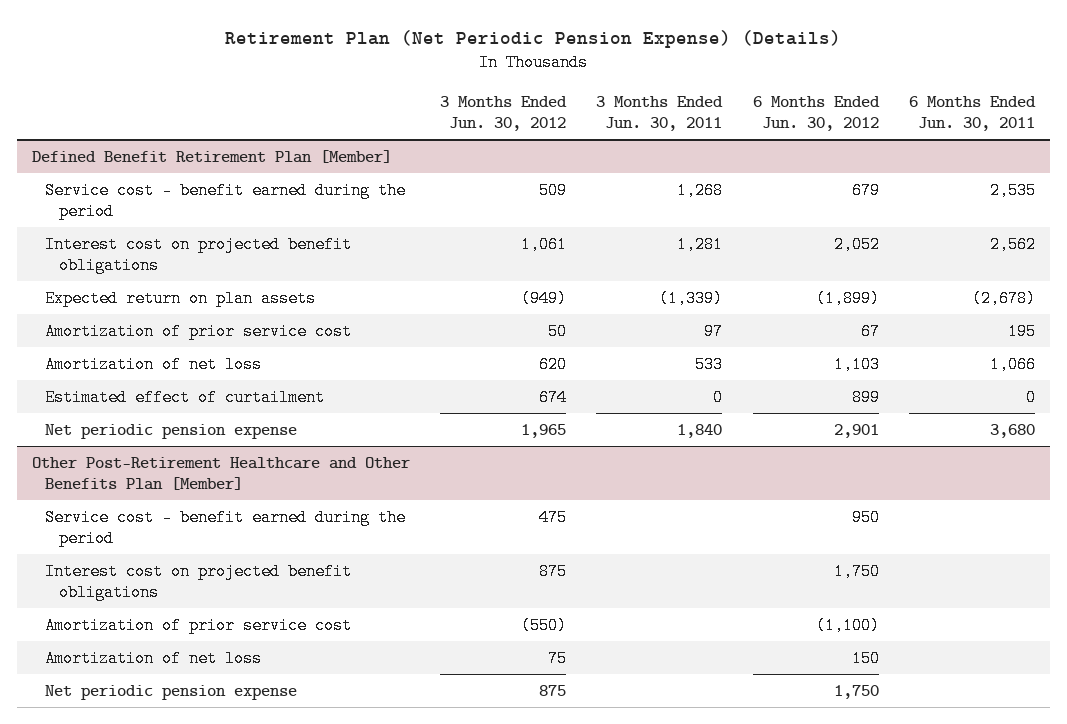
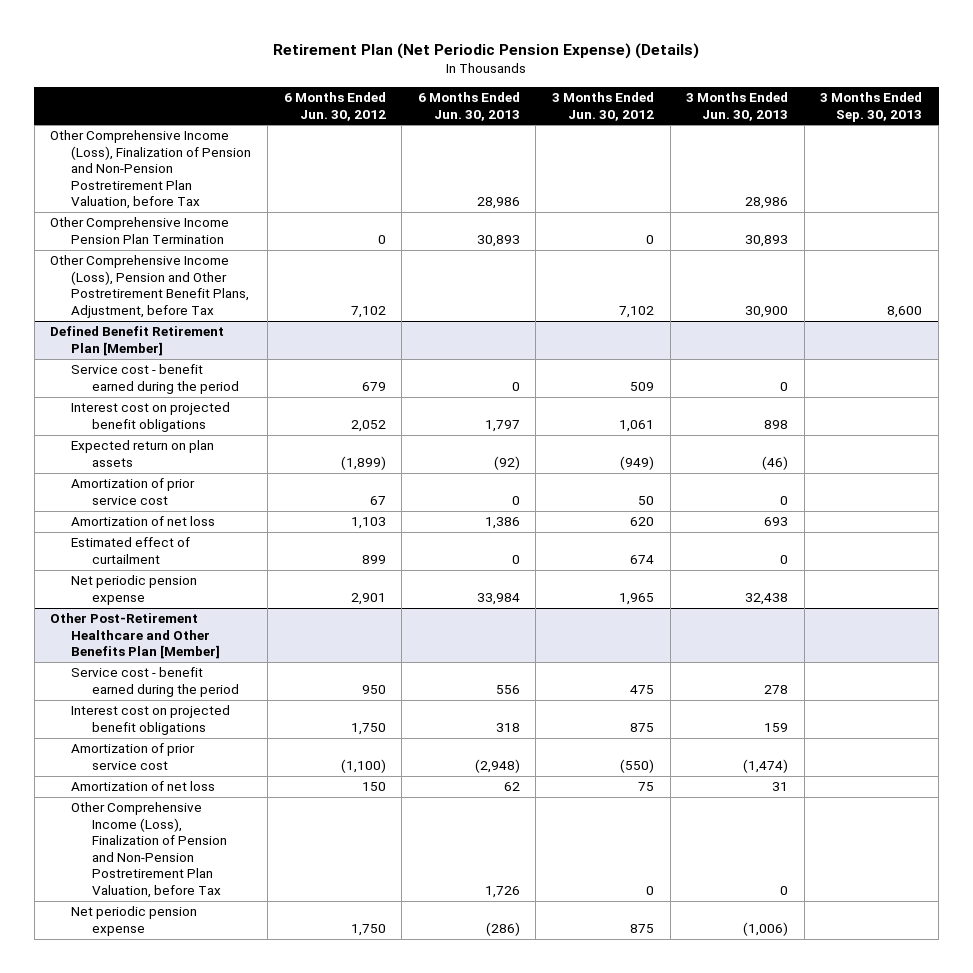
- | 3 Months Ended Jun. 30, 2012 | 3 Months Ended Jun. 30, 2011 | 6 Months Ended Jun. 30, 2012 | 6 Months Ended Jun. 30, 2011
+ | 6 Months Ended Jun. 30, 2012 | 6 Months Ended Jun. 30, 2013 | 3 Months Ended Jun. 30, 2012 | 3 Months Ended Jun. 30, 2013 | 3 Months Ended Sep. 30, 2013
+ Other Comprehensive Income (Loss), Finalization of Pension and Non-Pension Postretirement Plan Valuation, before Tax | | 28,986 | | 28,986 |
+ Other Comprehensive Income Pension Plan Termination | 0 | 30,893 | 0 | 30,893 |
+ Other Comprehensive Income (Loss), Pension and Other Postretirement Benefit Plans, Adjustment, before Tax | 7,102 | | 7,102 | 30,900 | 8,600
@ Other Post-Retirement Healthcare and Other Benefits Plan [Member]
+ Other Comprehensive Income (Loss), Finalization of Pension and Non-Pension Postretirement Plan Valuation, before Tax | | 1,726 | 0 | 0 |

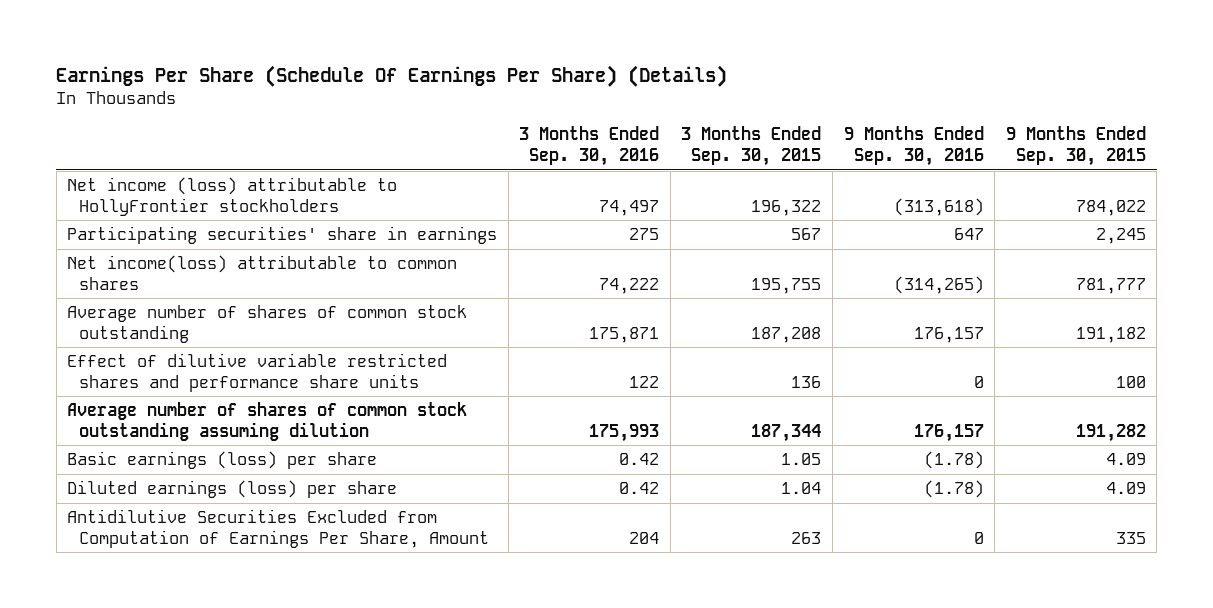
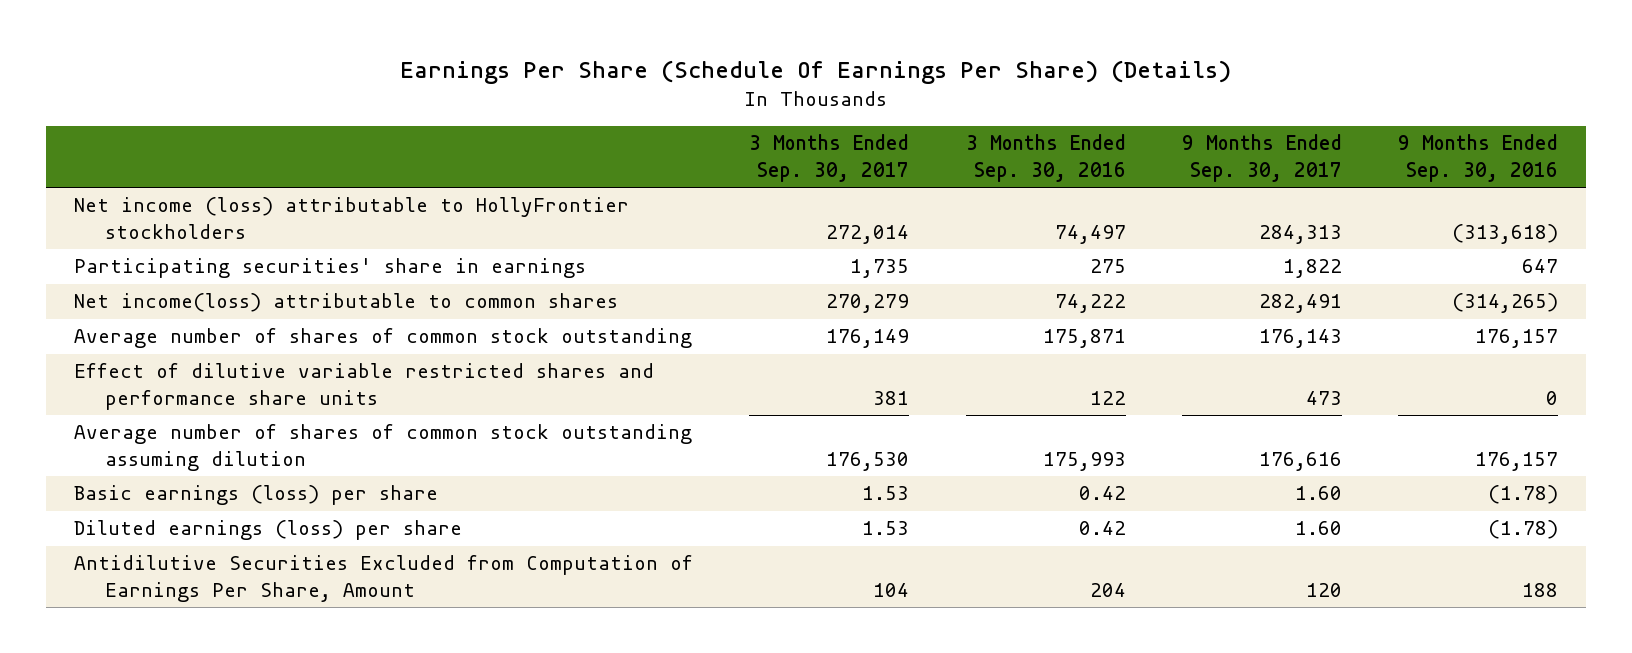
- | 3 Months Ended Sep. 30, 2016 | 3 Months Ended Sep. 30, 2015 | 9 Months Ended Sep. 30, 2016 | 9 Months Ended Sep. 30, 2015
+ | 3 Months Ended Sep. 30, 2017 | 3 Months Ended Sep. 30, 2016 | 9 Months Ended Sep. 30, 2017 | 9 Months Ended Sep. 30, 2016
- Antidilutive Securities Excluded from Computation of Earnings Per Share, Amount | 204 | 263 | 0 | 335
+ Antidilutive Securities Excluded from Computation of Earnings Per Share, Amount | 104 | 204 | 120 | 188

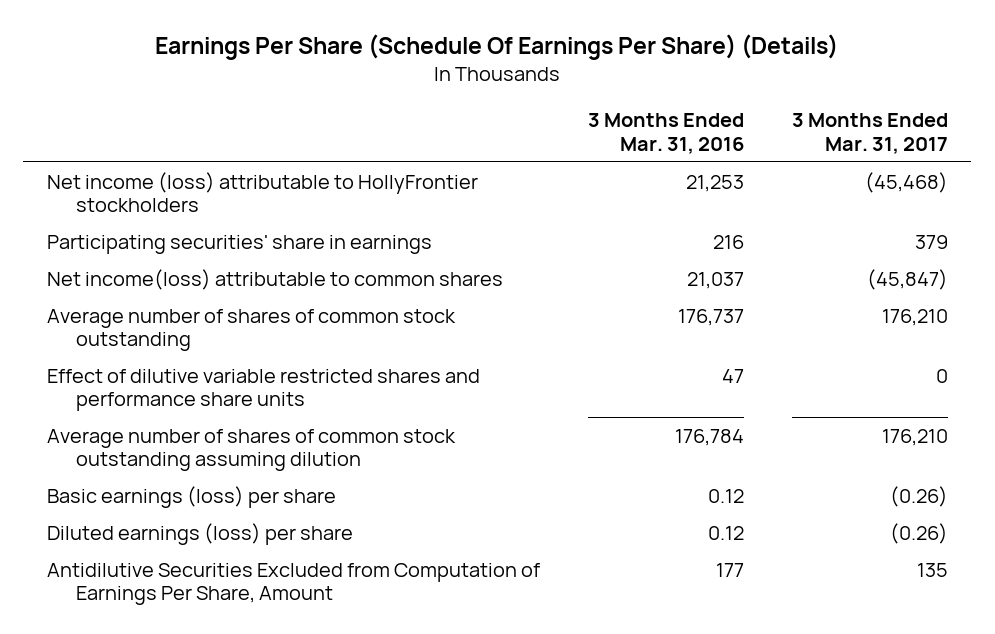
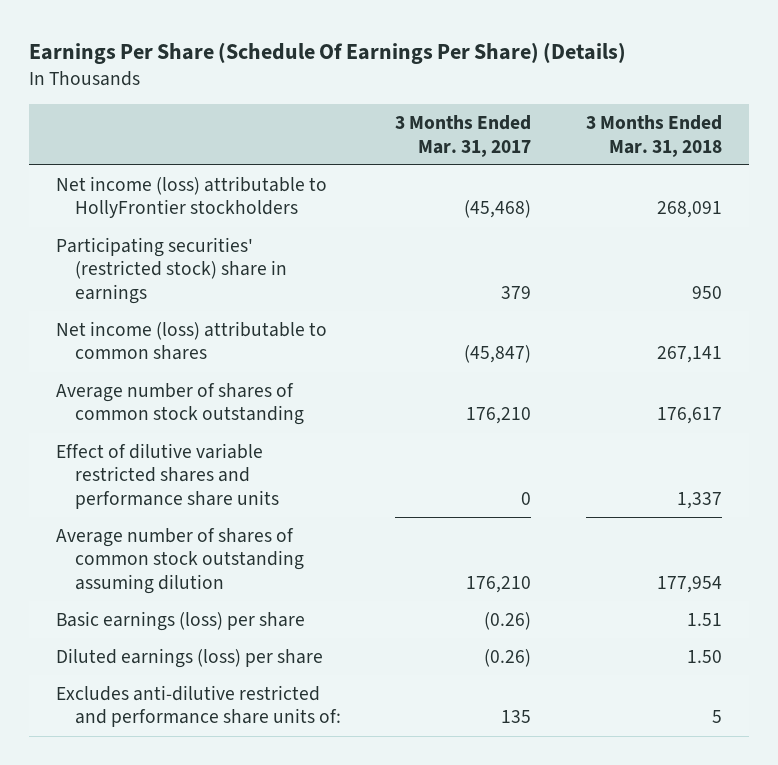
- | 3 Months Ended Mar. 31, 2016 | 3 Months Ended Mar. 31, 2017
+ | 3 Months Ended Mar. 31, 2017 | 3 Months Ended Mar. 31, 2018
- Participating securities' share in earnings | 216 | 379
- Net income(loss) attributable to common shares | 21,037 | (45,847)
+ Participating securities' (restricted stock) share in earnings | 379 | 950
+ Net income (loss) attributable to common shares | (45,847) | 267,141
- Antidilutive Securities Excluded from Computation of Earnings Per Share, Amount | 177 | 135
+ Excludes anti-dilutive restricted and performance share units of: | 135 | 5

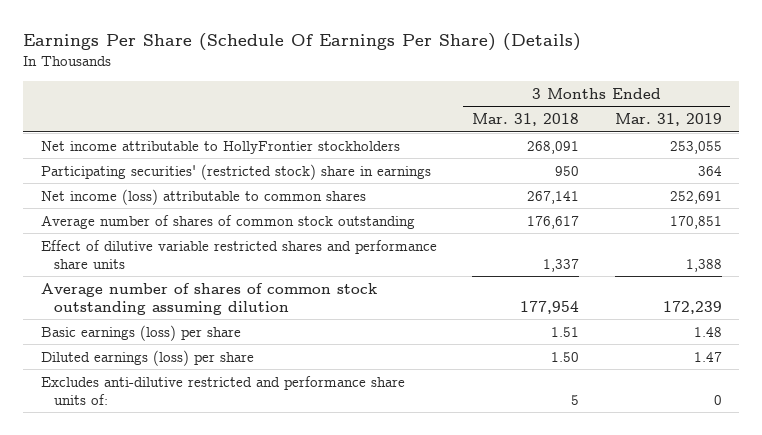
- | 3 Months Ended Mar. 31, 2017 | 3 Months Ended Mar. 31, 2018
+ | 3 Months Ended Mar. 31, 2018 | 3 Months Ended Mar. 31, 2019
- Net income (loss) attributable to HollyFrontier stockholders | (45,468) | 268,091
+ Net income attributable to HollyFrontier stockholders | 268,091 | 253,055

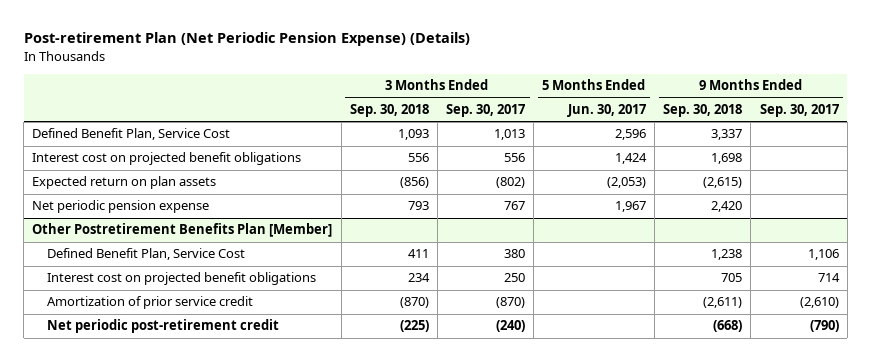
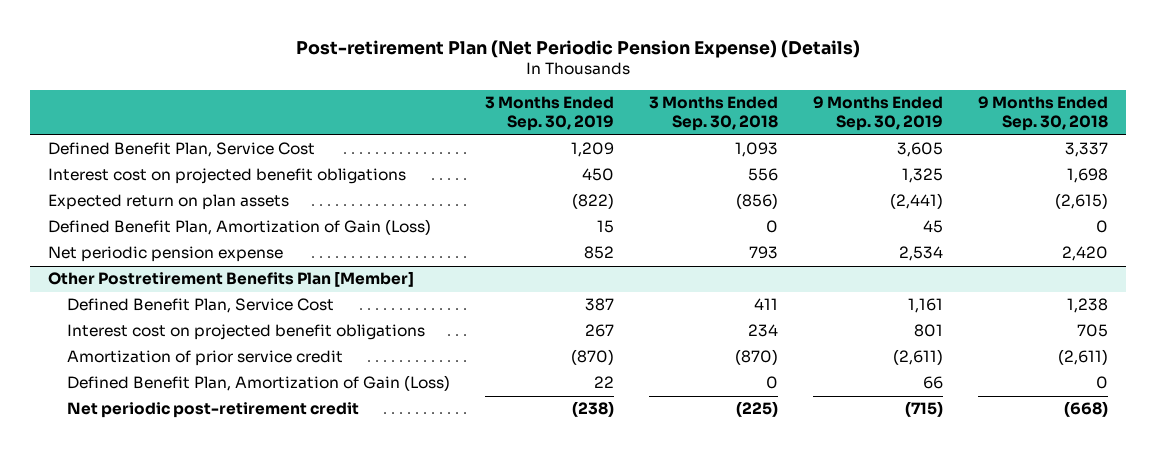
- | 3 Months Ended Sep. 30, 2018 | 3 Months Ended Sep. 30, 2017 | 5 Months Ended Jun. 30, 2017 | 9 Months Ended Sep. 30, 2018 | 9 Months Ended Sep. 30, 2017
+ | 3 Months Ended Sep. 30, 2019 | 3 Months Ended Sep. 30, 2018 | 9 Months Ended Sep. 30, 2019 | 9 Months Ended Sep. 30, 2018
+ Defined Benefit Plan, Amortization of Gain (Loss) | 15 | 0 | 45 | 0
@ Other Postretirement Benefits Plan [Member]
+ Defined Benefit Plan, Amortization of Gain (Loss) | 22 | 0 | 66 | 0

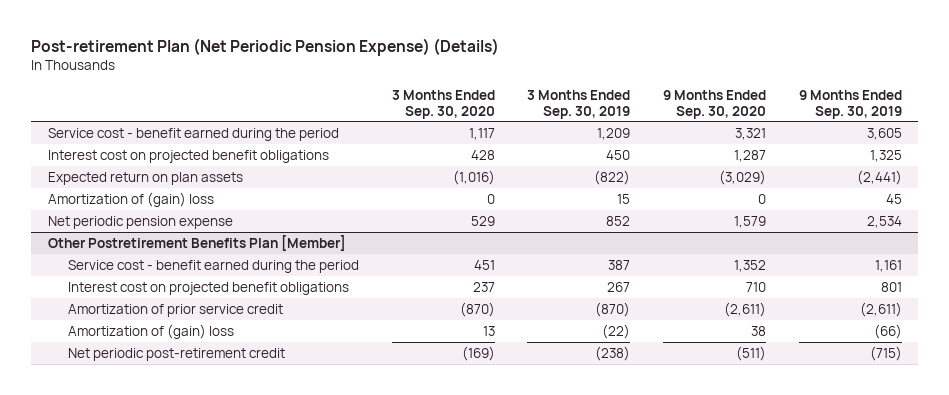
- | 3 Months Ended Sep. 30, 2019 | 3 Months Ended Sep. 30, 2018 | 9 Months Ended Sep. 30, 2019 | 9 Months Ended Sep. 30, 2018
+ | 3 Months Ended Sep. 30, 2020 | 3 Months Ended Sep. 30, 2019 | 9 Months Ended Sep. 30, 2020 | 9 Months Ended Sep. 30, 2019
- Defined Benefit Plan, Service Cost | 1,209 | 1,093 | 3,605 | 3,337
+ Service cost - benefit earned during the period | 1,117 | 1,209 | 3,321 | 3,605
- Defined Benefit Plan, Amortization of Gain (Loss) | 15 | 0 | 45 | 0
+ Amortization of (gain) loss | 0 | 15 | 0 | 45
@ Other Postretirement Benefits Plan [Member]
- Defined Benefit Plan, Service Cost | 387 | 411 | 1,161 | 1,238
+ Service cost - benefit earned during the period | 451 | 387 | 1,352 | 1,161
- Defined Benefit Plan, Amortization of Gain (Loss) | 22 | 0 | 66 | 0
+ Amortization of (gain) loss | 13 | (22) | 38 | (66)

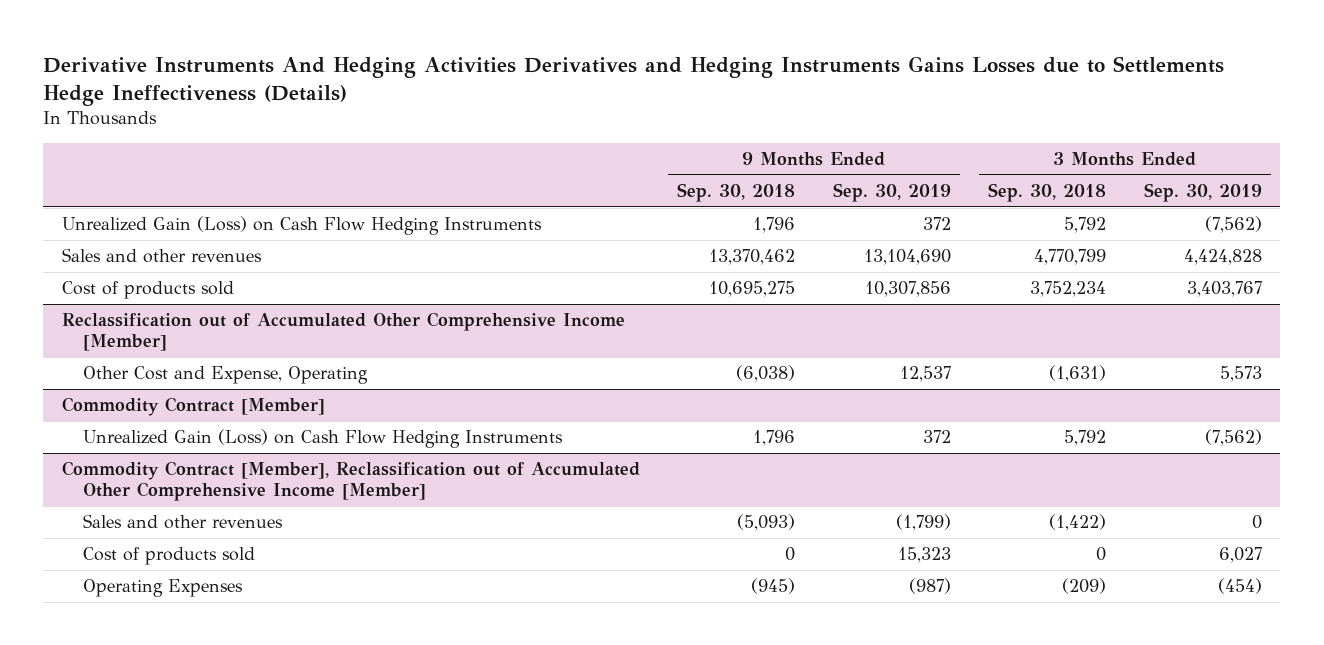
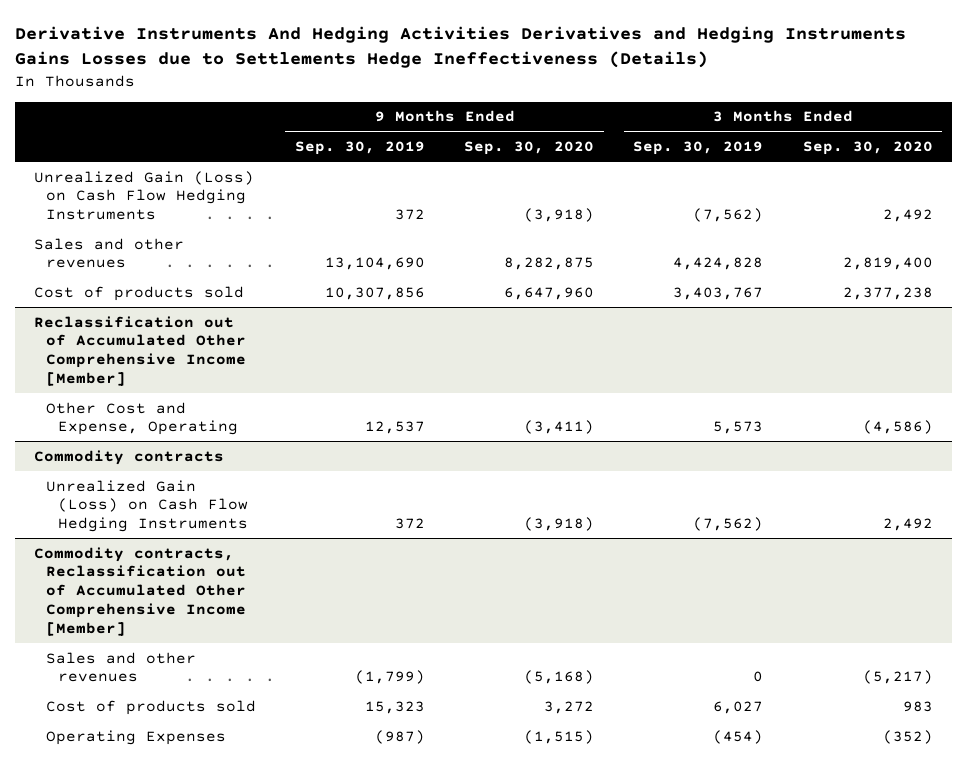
- | 9 Months Ended Sep. 30, 2018 | 9 Months Ended Sep. 30, 2019 | 3 Months Ended Sep. 30, 2018 | 3 Months Ended Sep. 30, 2019
+ | 9 Months Ended Sep. 30, 2019 | 9 Months Ended Sep. 30, 2020 | 3 Months Ended Sep. 30, 2019 | 3 Months Ended Sep. 30, 2020
- Commodity Contract [Member]
+ Commodity contracts
- Commodity Contract [Member], Reclassification out of Accumulated Other Comprehensive Income [Member]
+ Commodity contracts, Reclassification out of Accumulated Other Comprehensive Income [Member]

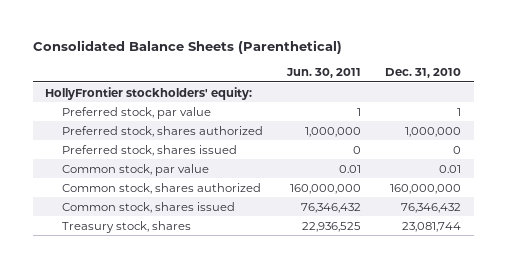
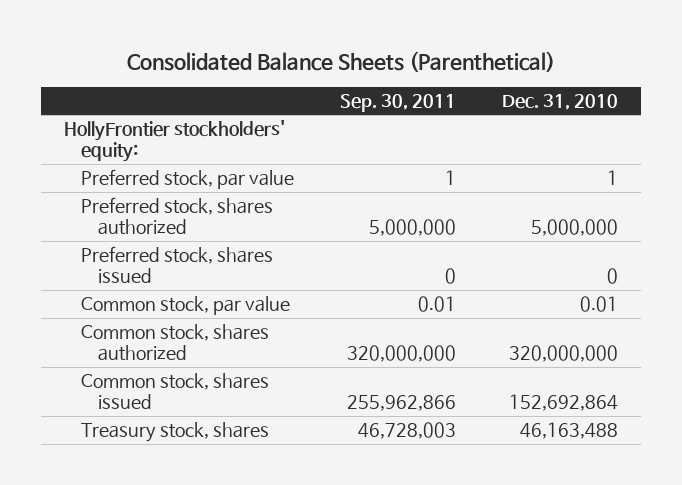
- | Jun. 30, 2011 | Dec. 31, 2010
+ | Sep. 30, 2011 | Dec. 31, 2010
- Preferred stock, shares authorized | 1,000,000 | 1,000,000
+ Preferred stock, shares authorized | 5,000,000 | 5,000,000
- Common stock, shares authorized | 160,000,000 | 160,000,000
- Common stock, shares issued | 76,346,432 | 76,346,432
- Treasury stock, shares | 22,936,525 | 23,081,744
+ Common stock, shares authorized | 320,000,000 | 320,000,000
+ Common stock, shares issued | 255,962,866 | 152,692,864
+ Treasury stock, shares | 46,728,003 | 46,163,488

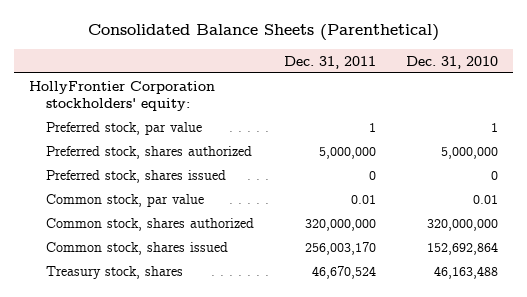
- | Sep. 30, 2011 | Dec. 31, 2010
+ | Dec. 31, 2011 | Dec. 31, 2010
- HollyFrontier stockholders' equity:
+ HollyFrontier Corporation stockholders' equity:

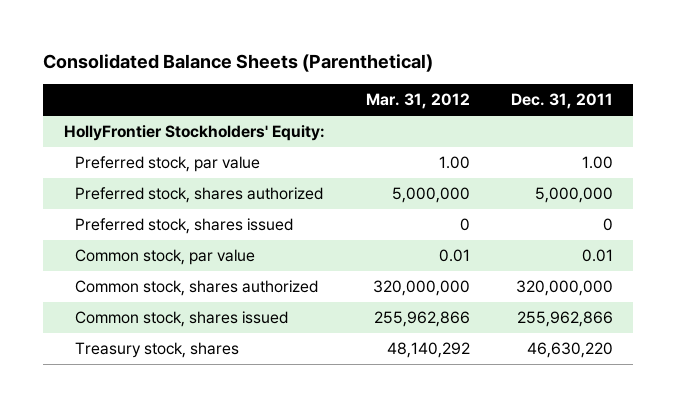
- | Dec. 31, 2011 | Dec. 31, 2010
+ | Mar. 31, 2012 | Dec. 31, 2011
- HollyFrontier Corporation stockholders' equity:
- Preferred stock, par value | 1 | 1
+ HollyFrontier Stockholders' Equity:
+ Preferred stock, par value | 1.00 | 1.00
- Common stock, shares issued | 256,003,170 | 152,692,864
- Treasury stock, shares | 46,670,524 | 46,163,488
+ Common stock, shares issued | 255,962,866 | 255,962,866
+ Treasury stock, shares | 48,140,292 | 46,630,220

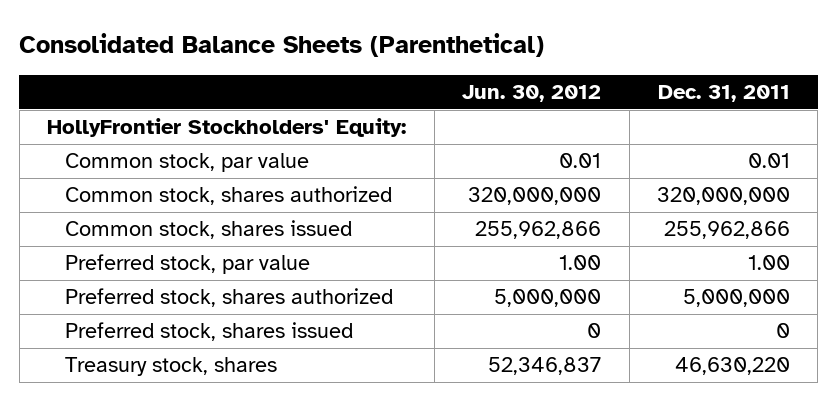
- | Mar. 31, 2012 | Dec. 31, 2011
+ | Jun. 30, 2012 | Dec. 31, 2011
moved down: Preferred stock, par value | 1.00 | 1.00
moved down: Preferred stock, shares authorized | 5,000,000 | 5,000,000
moved down: Preferred stock, shares issued | 0 | 0

